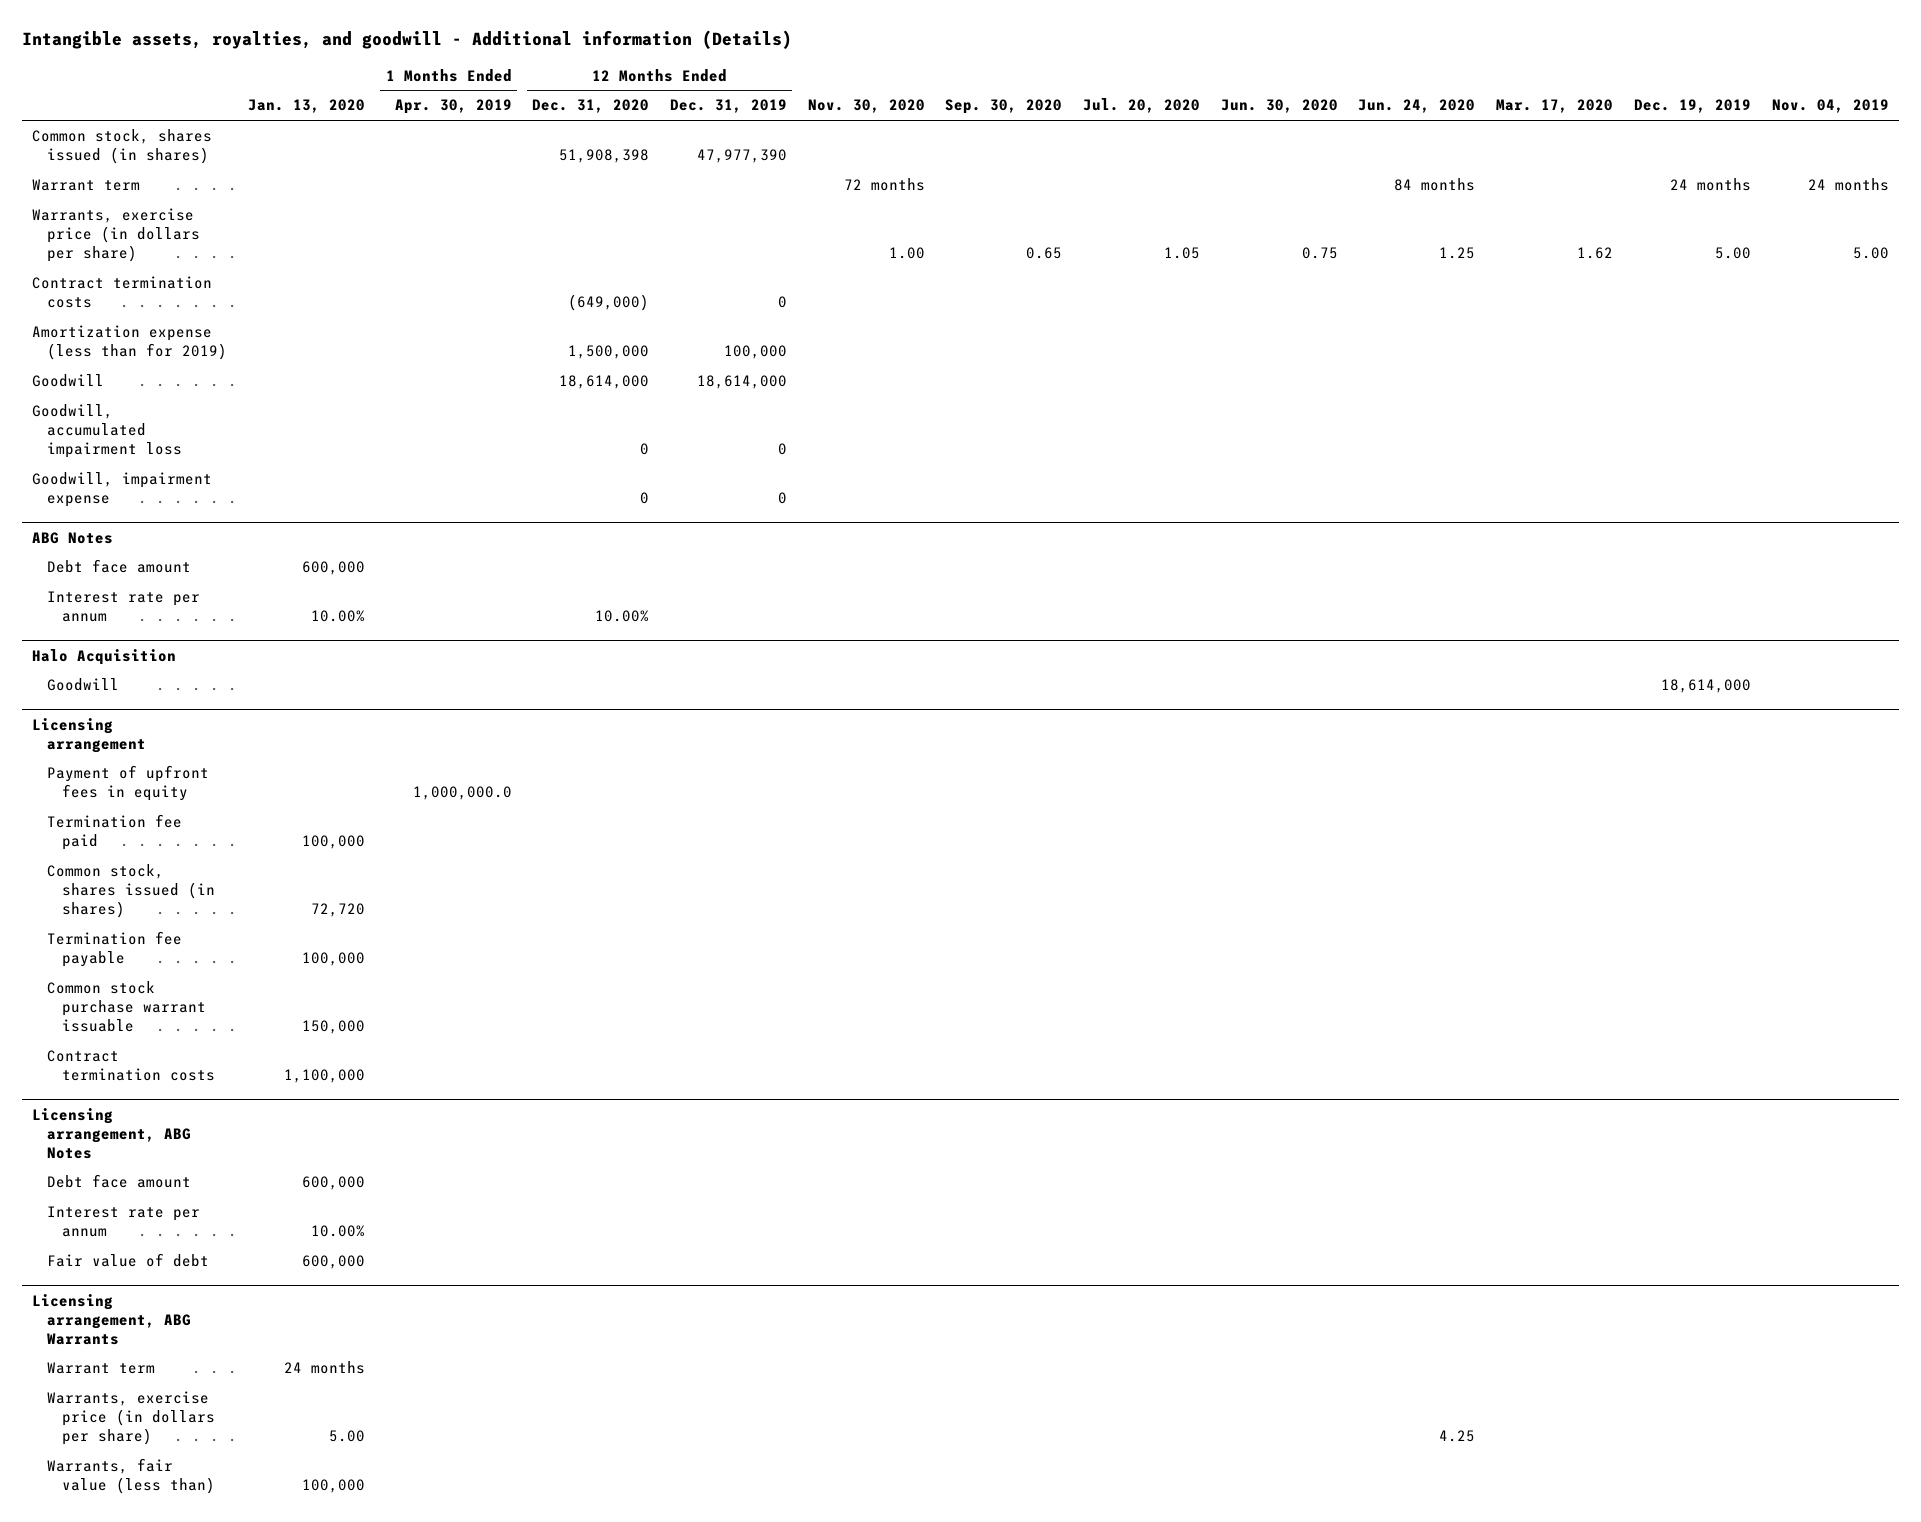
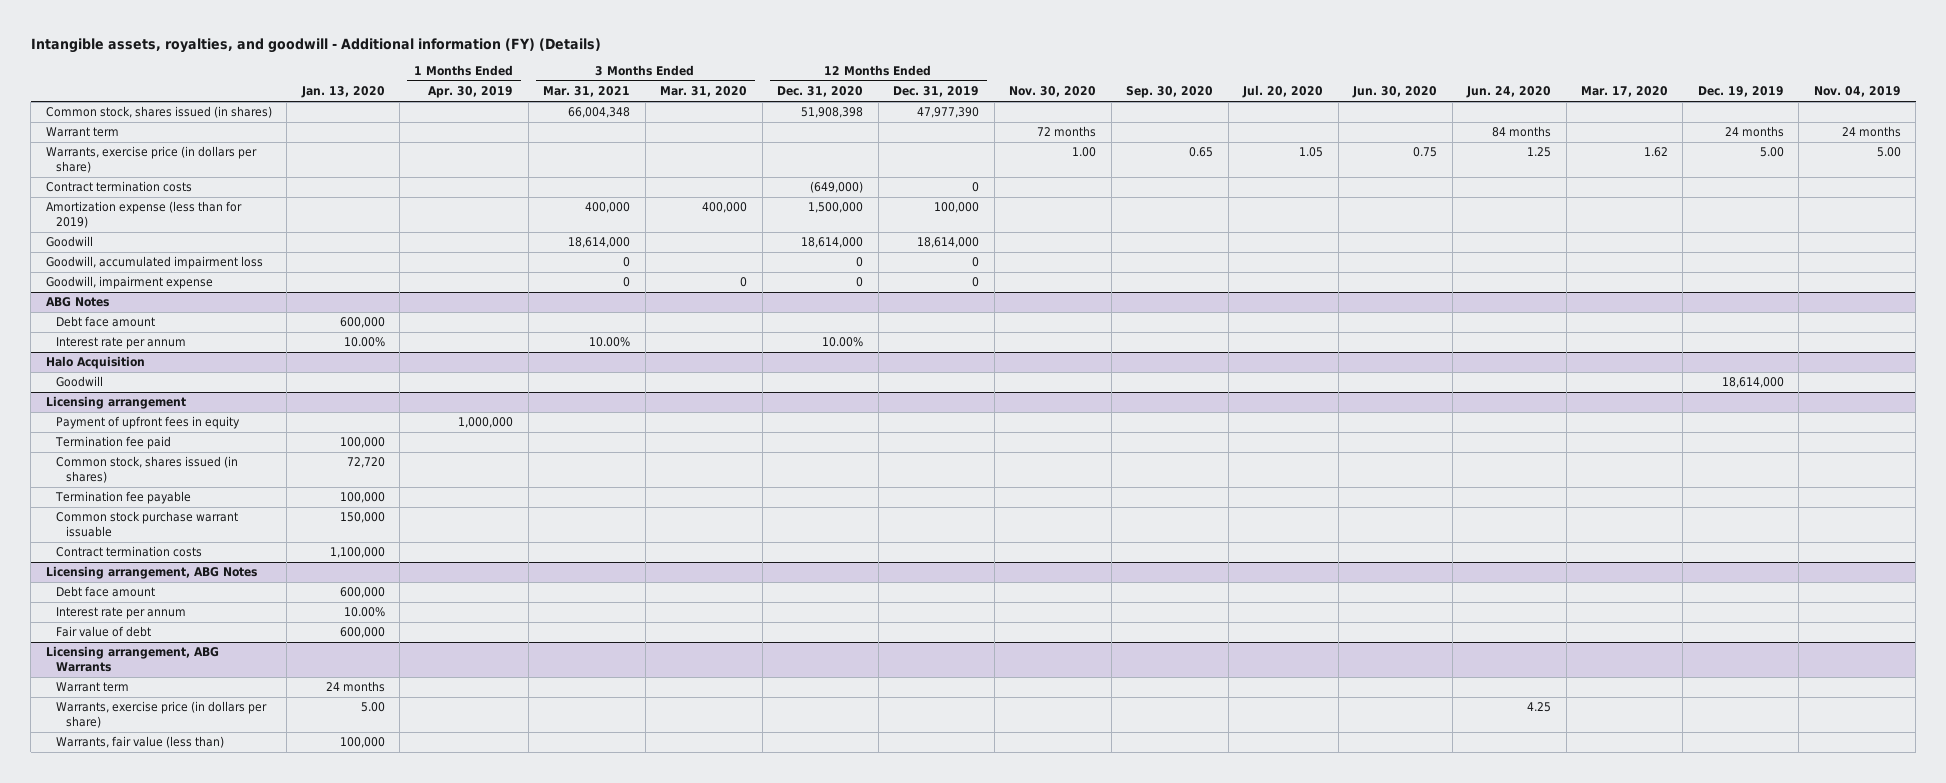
- Intangible assets, royalties, and goodwill - Additional information (Details)
+ Intangible assets, royalties, and goodwill - Additional information (FY) (Details)
- | Jan. 13, 2020 | 1 Months Ended Apr. 30, 2019 | 12 Months Ended Dec. 31, 2020 | 12 Months Ended Dec. 31, 2019 | Nov. 30, 2020 | Sep. 30, 2020 | Jul. 20, 2020 | Jun. 30, 2020 | Jun. 24, 2020 | Mar. 17, 2020 | Dec. 19, 2019 | Nov. 04, 2019
+ | Jan. 13, 2020 | 1 Months Ended Apr. 30, 2019 | 3 Months Ended Mar. 31, 2021 | 3 Months Ended Mar. 31, 2020 | 12 Months Ended Dec. 31, 2020 | 12 Months Ended Dec. 31, 2019 | Nov. 30, 2020 | Sep. 30, 2020 | Jul. 20, 2020 | Jun. 30, 2020 | Jun. 24, 2020 | Mar. 17, 2020 | Dec. 19, 2019 | Nov. 04, 2019
@ Licensing arrangement
- Payment of upfront fees in equity | | 1,000,000.0 | | | | | | | | | |
+ Payment of upfront fees in equity | | 1,000,000 | | | | | | | | | | | |

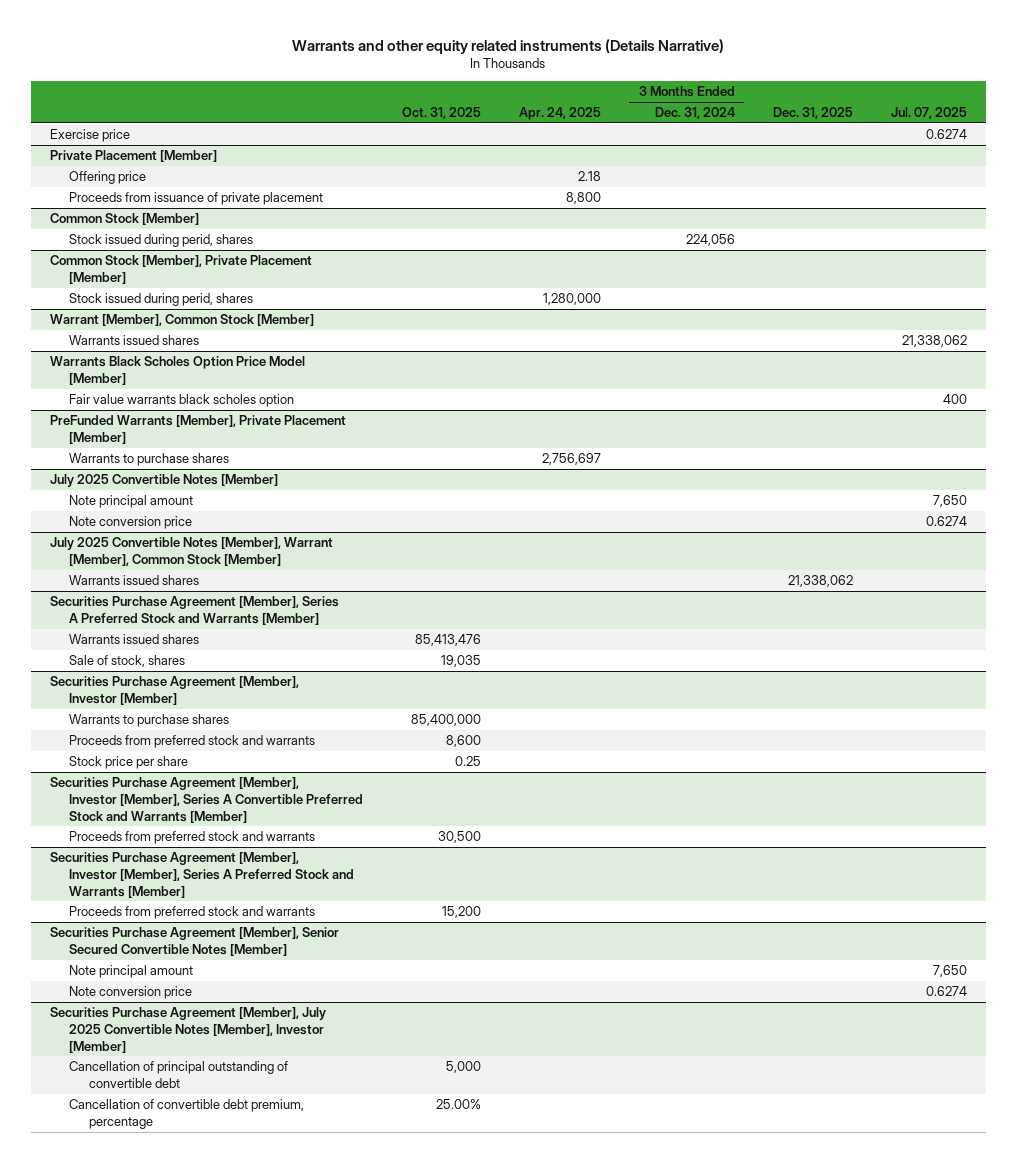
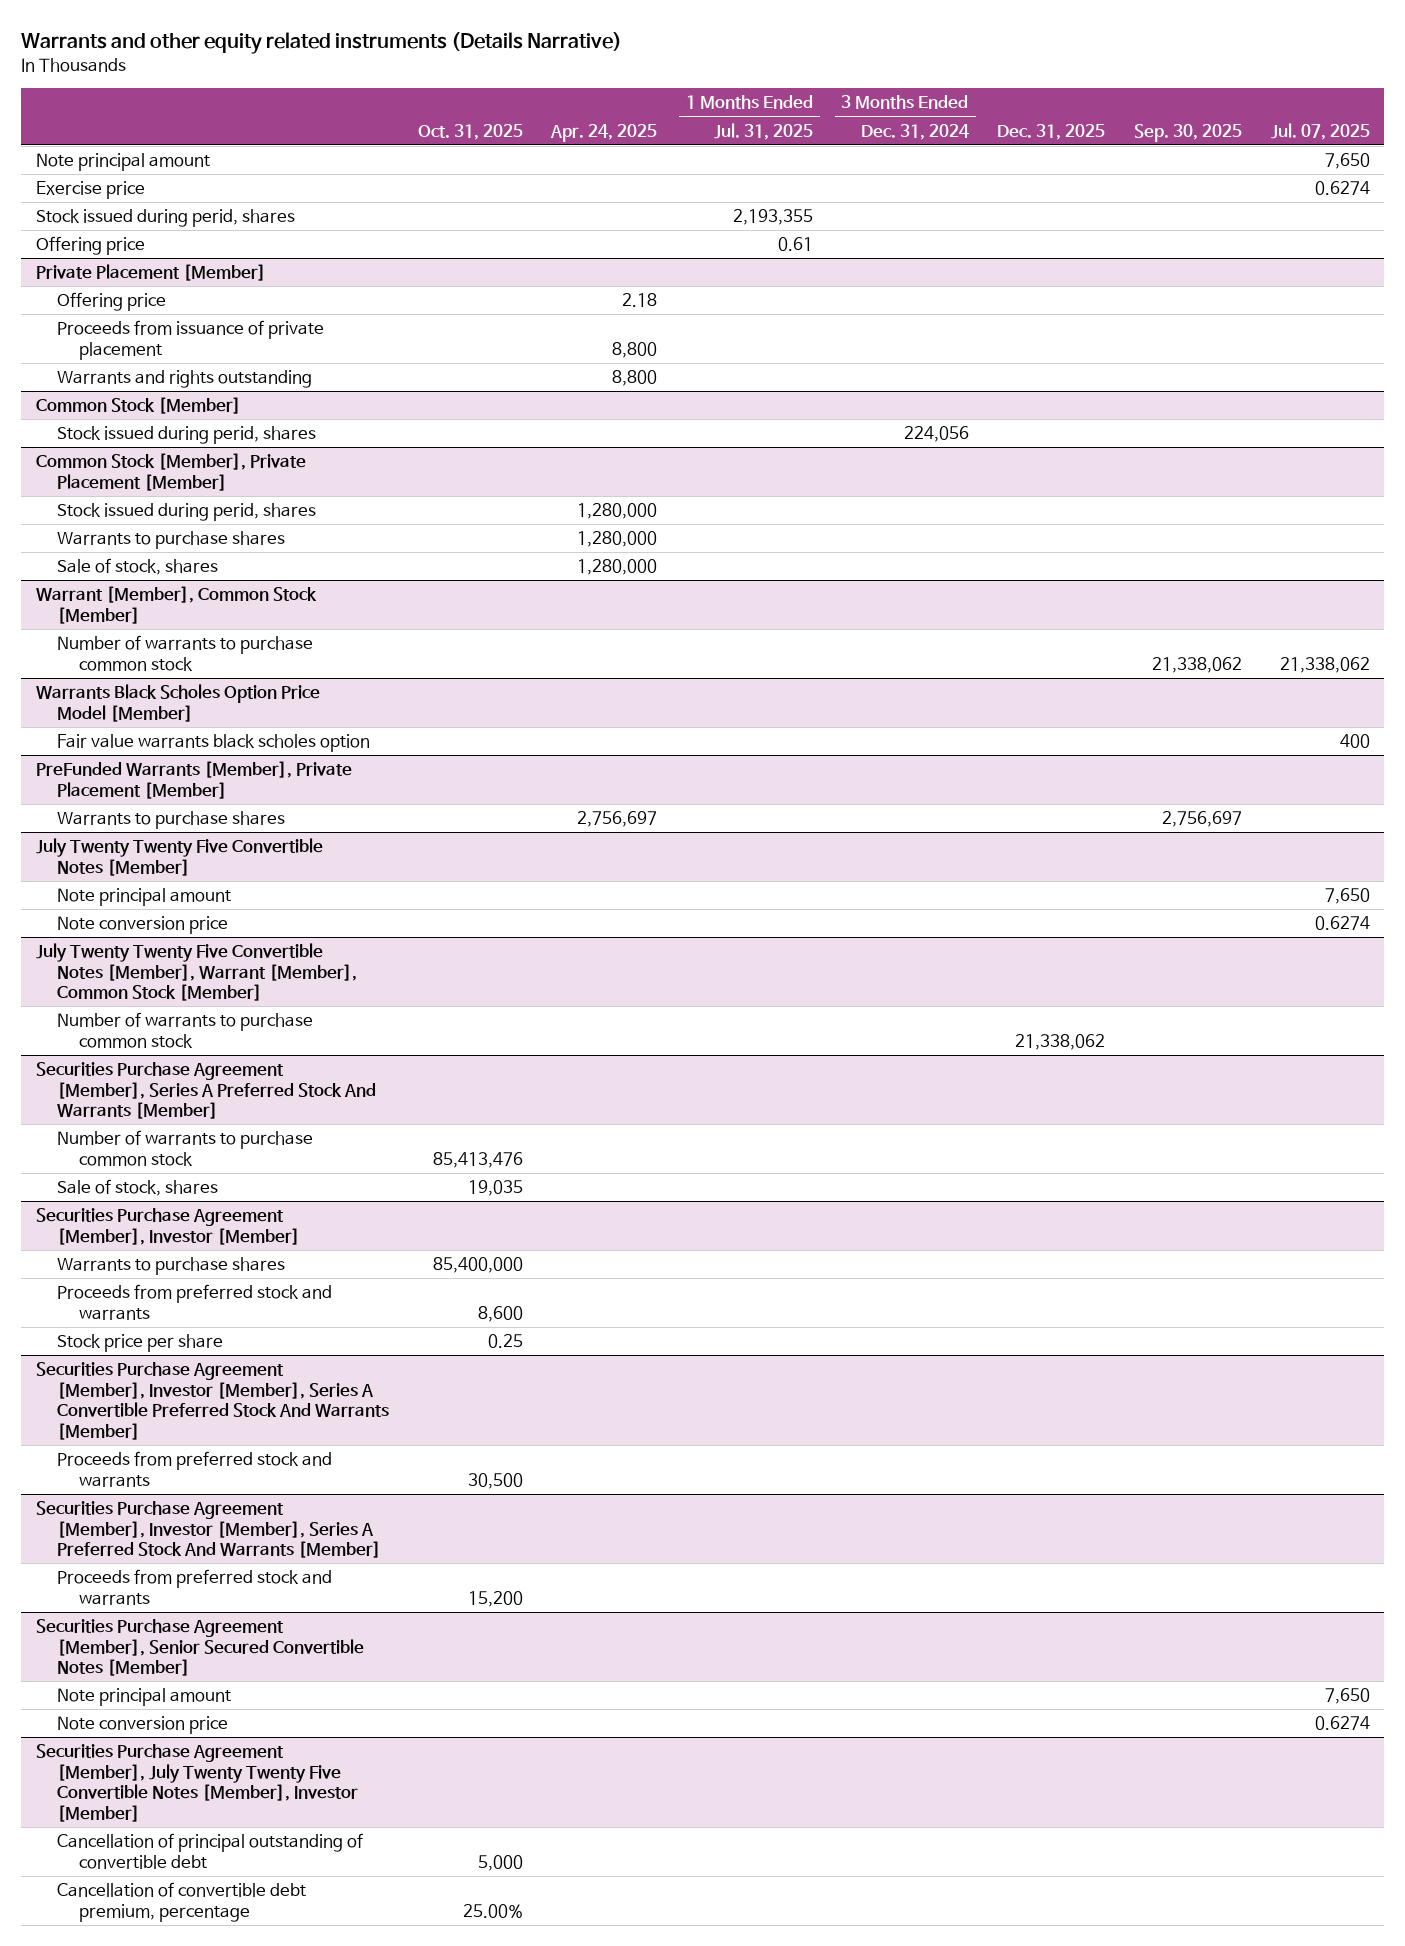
- | Oct. 31, 2025 | Apr. 24, 2025 | 3 Months Ended Dec. 31, 2024 | Dec. 31, 2025 | Jul. 07, 2025
+ | Oct. 31, 2025 | Apr. 24, 2025 | 1 Months Ended Jul. 31, 2025 | 3 Months Ended Dec. 31, 2024 | Dec. 31, 2025 | Sep. 30, 2025 | Jul. 07, 2025
+ Note principal amount | | | | | | | 7,650
+ Stock issued during perid, shares | | | 2,193,355 | | | |
+ Offering price | | | 0.61 | | | |
@ Private Placement [Member]
+ Warrants and rights outstanding | | 8,800 | | | | |
@ Common Stock [Member], Private Placement [Member]
+ Warrants to purchase shares | | 1,280,000 | | | | |
+ Sale of stock, shares | | 1,280,000 | | | | |
@ Warrant [Member], Common Stock [Member]
- Warrants issued shares | | | | | 21,338,062
+ Number of warrants to purchase common stock | | | | | | 21,338,062 | 21,338,062
- July 2025 Convertible Notes [Member]
+ July Twenty Twenty Five Convertible Notes [Member]
- July 2025 Convertible Notes [Member], Warrant [Member], Common Stock [Member]
- Warrants issued shares | | | | 21,338,062 |
- Securities Purchase Agreement [Member], Series A Preferred Stock and Warrants [Member]
- Warrants issued shares | 85,413,476 | | | |
+ July Twenty Twenty Five Convertible Notes [Member], Warrant [Member], Common Stock [Member]
+ Number of warrants to purchase common stock | | | | | 21,338,062 | |
+ Securities Purchase Agreement [Member], Series A Preferred Stock And Warrants [Member]
+ Number of warrants to purchase common stock | 85,413,476 | | | | | |
- Securities Purchase Agreement [Member], Investor [Member], Series A Convertible Preferred Stock and Warrants [Member]
+ Securities Purchase Agreement [Member], Investor [Member], Series A Convertible Preferred Stock And Warrants [Member]
- Securities Purchase Agreement [Member], Investor [Member], Series A Preferred Stock and Warrants [Member]
+ Securities Purchase Agreement [Member], Investor [Member], Series A Preferred Stock And Warrants [Member]
- Securities Purchase Agreement [Member], July 2025 Convertible Notes [Member], Investor [Member]
+ Securities Purchase Agreement [Member], July Twenty Twenty Five Convertible Notes [Member], Investor [Member]

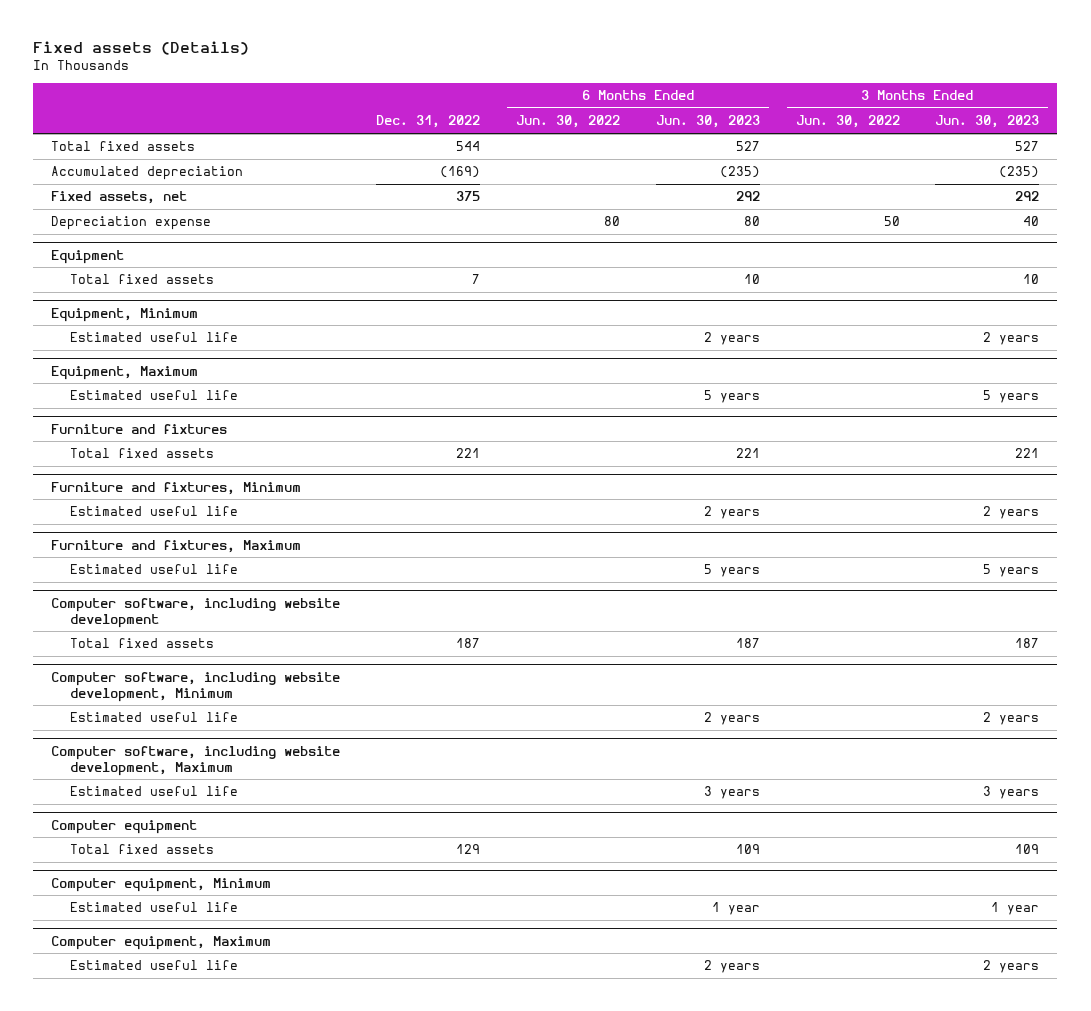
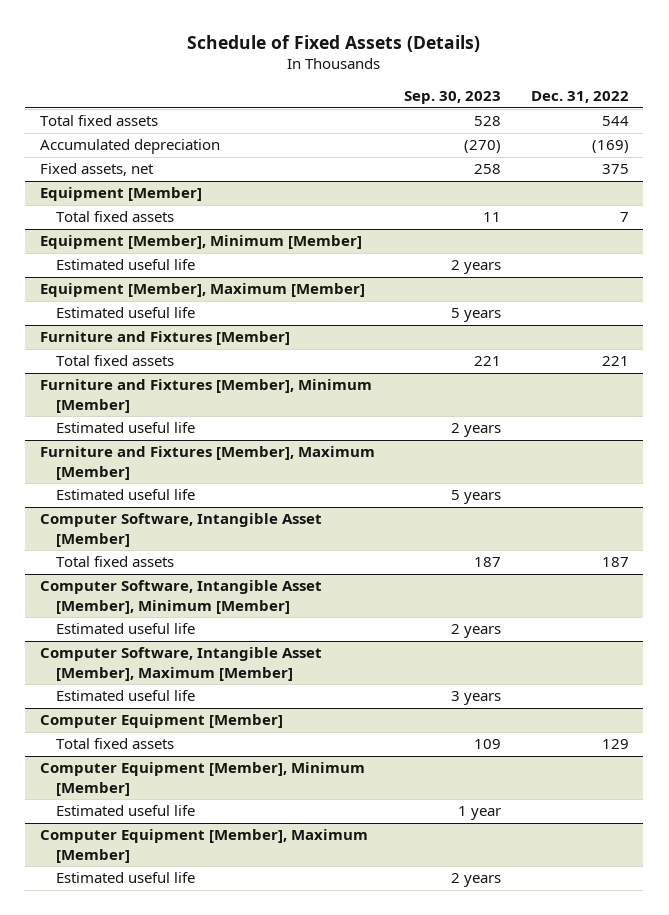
- Fixed assets (Details)
+ Schedule of Fixed Assets (Details)
- | Dec. 31, 2022 | 6 Months Ended Jun. 30, 2022 | 6 Months Ended Jun. 30, 2023 | 3 Months Ended Jun. 30, 2022 | 3 Months Ended Jun. 30, 2023
+ | Sep. 30, 2023 | Dec. 31, 2022
- Depreciation expense | | 80 | 80 | 50 | 40
- Equipment
+ Equipment [Member]
- Equipment, Minimum
+ Equipment [Member], Minimum [Member]
- Equipment, Maximum
+ Equipment [Member], Maximum [Member]
- Furniture and fixtures
+ Furniture and Fixtures [Member]
- Furniture and fixtures, Minimum
+ Furniture and Fixtures [Member], Minimum [Member]
- Furniture and fixtures, Maximum
+ Furniture and Fixtures [Member], Maximum [Member]
- Computer software, including website development
+ Computer Software, Intangible Asset [Member]
- Computer software, including website development, Minimum
- Estimated useful life | | | 2 years | | 2 years
- Computer software, including website development, Maximum
- Estimated useful life | | | 3 years | | 3 years
- Computer equipment
+ Computer Software, Intangible Asset [Member], Minimum [Member]
+ Estimated useful life | 2 years |
+ Computer Software, Intangible Asset [Member], Maximum [Member]
+ Estimated useful life | 3 years |
+ Computer Equipment [Member]
- Computer equipment, Minimum
+ Computer Equipment [Member], Minimum [Member]
- Computer equipment, Maximum
+ Computer Equipment [Member], Maximum [Member]

